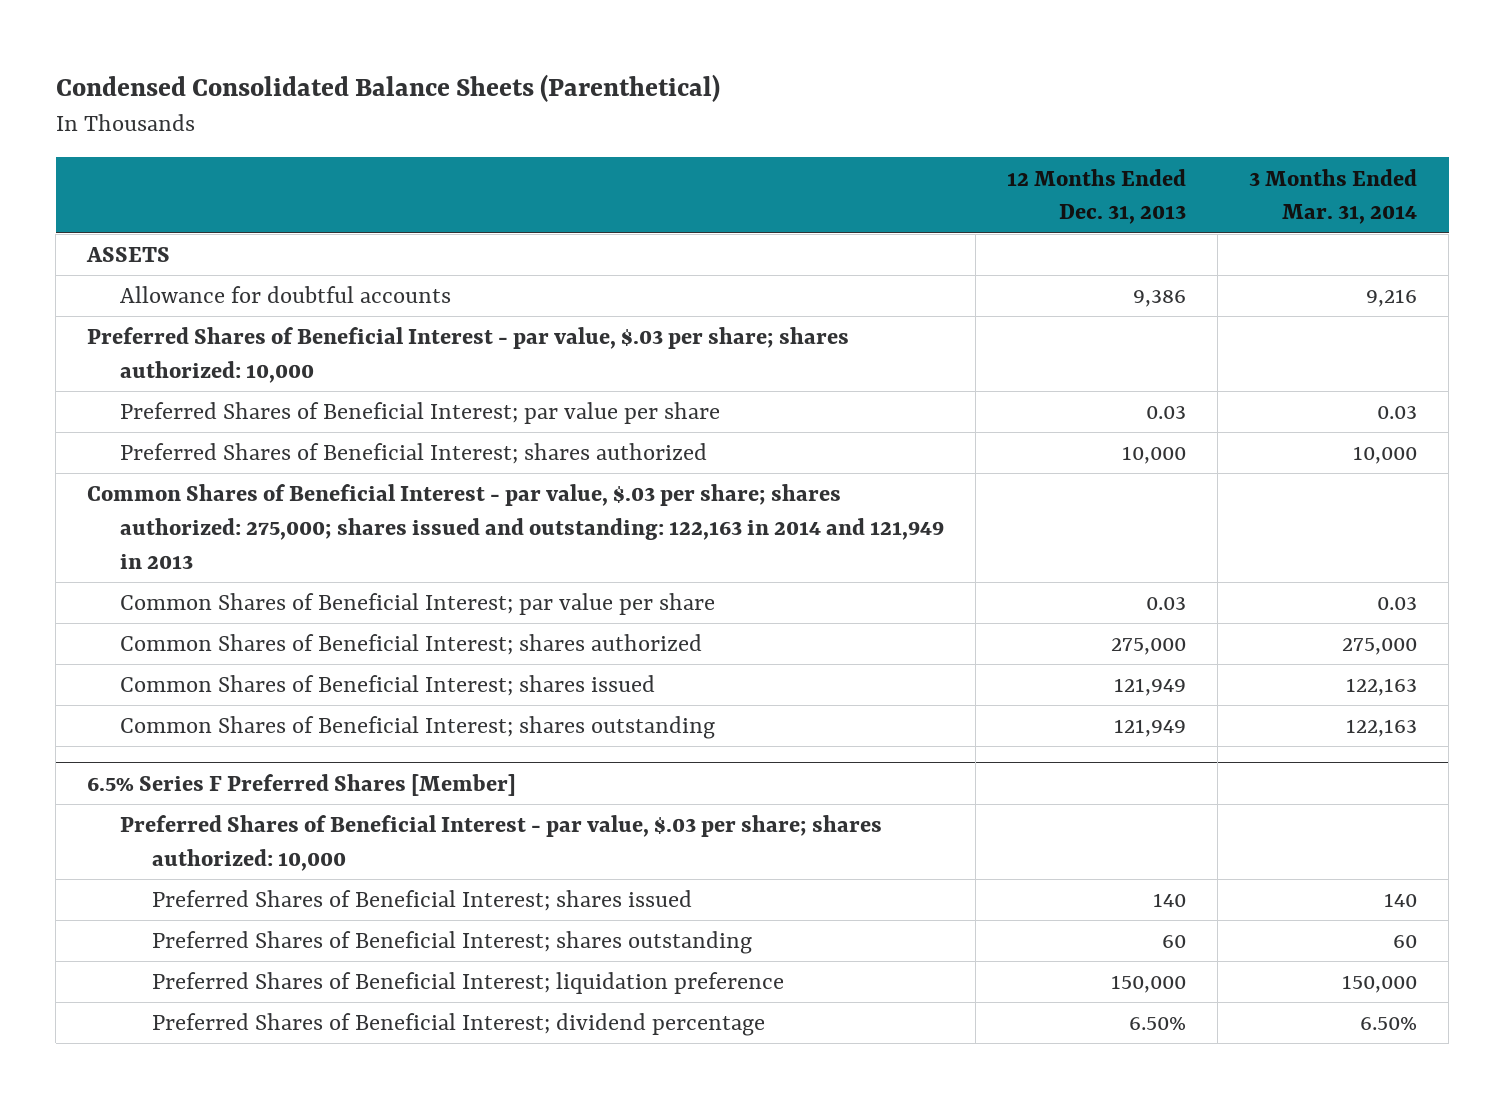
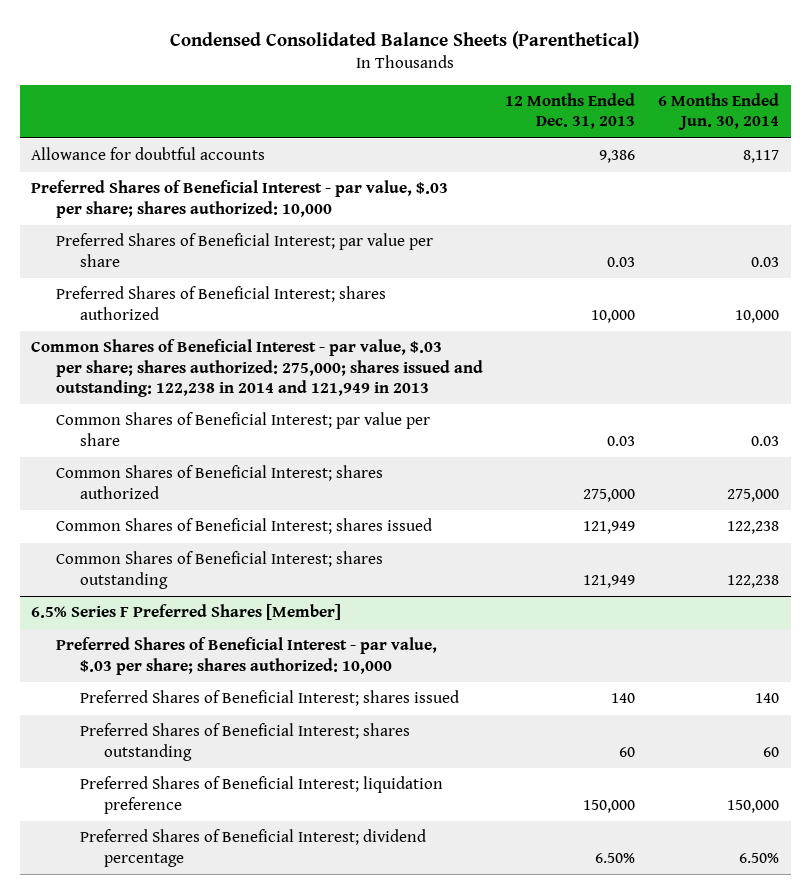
- | 12 Months Ended Dec. 31, 2013 | 3 Months Ended Mar. 31, 2014
+ | 12 Months Ended Dec. 31, 2013 | 6 Months Ended Jun. 30, 2014
- ASSETS
- Common Shares of Beneficial Interest - par value, $.03 per share; shares authorized: 275,000; shares issued and outstanding: 122,163 in 2014 and 121,949 in 2013
+ Common Shares of Beneficial Interest - par value, $.03 per share; shares authorized: 275,000; shares issued and outstanding: 122,238 in 2014 and 121,949 in 2013

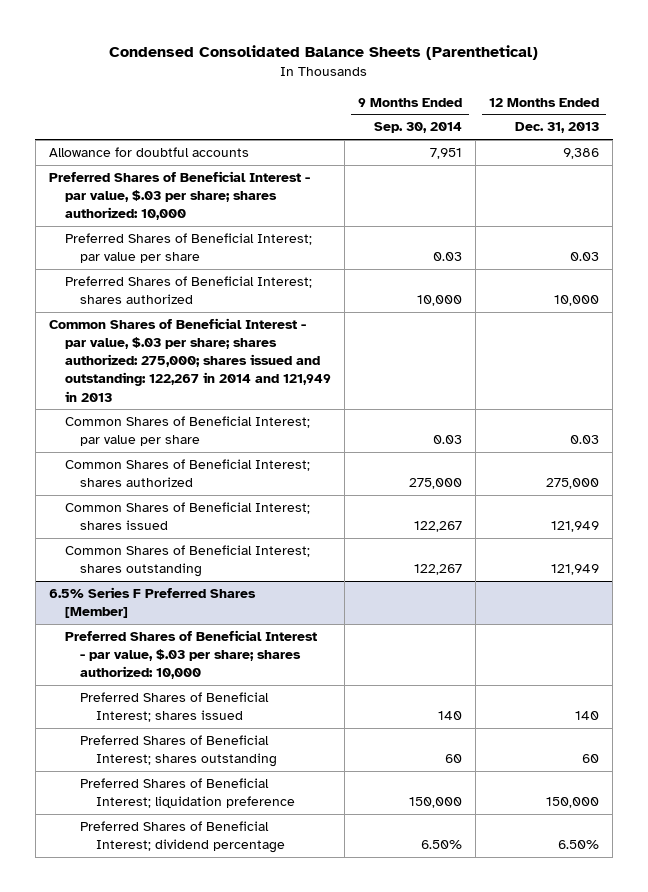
- | 12 Months Ended Dec. 31, 2013 | 6 Months Ended Jun. 30, 2014
+ | 9 Months Ended Sep. 30, 2014 | 12 Months Ended Dec. 31, 2013
- Common Shares of Beneficial Interest - par value, $.03 per share; shares authorized: 275,000; shares issued and outstanding: 122,238 in 2014 and 121,949 in 2013
+ Common Shares of Beneficial Interest - par value, $.03 per share; shares authorized: 275,000; shares issued and outstanding: 122,267 in 2014 and 121,949 in 2013

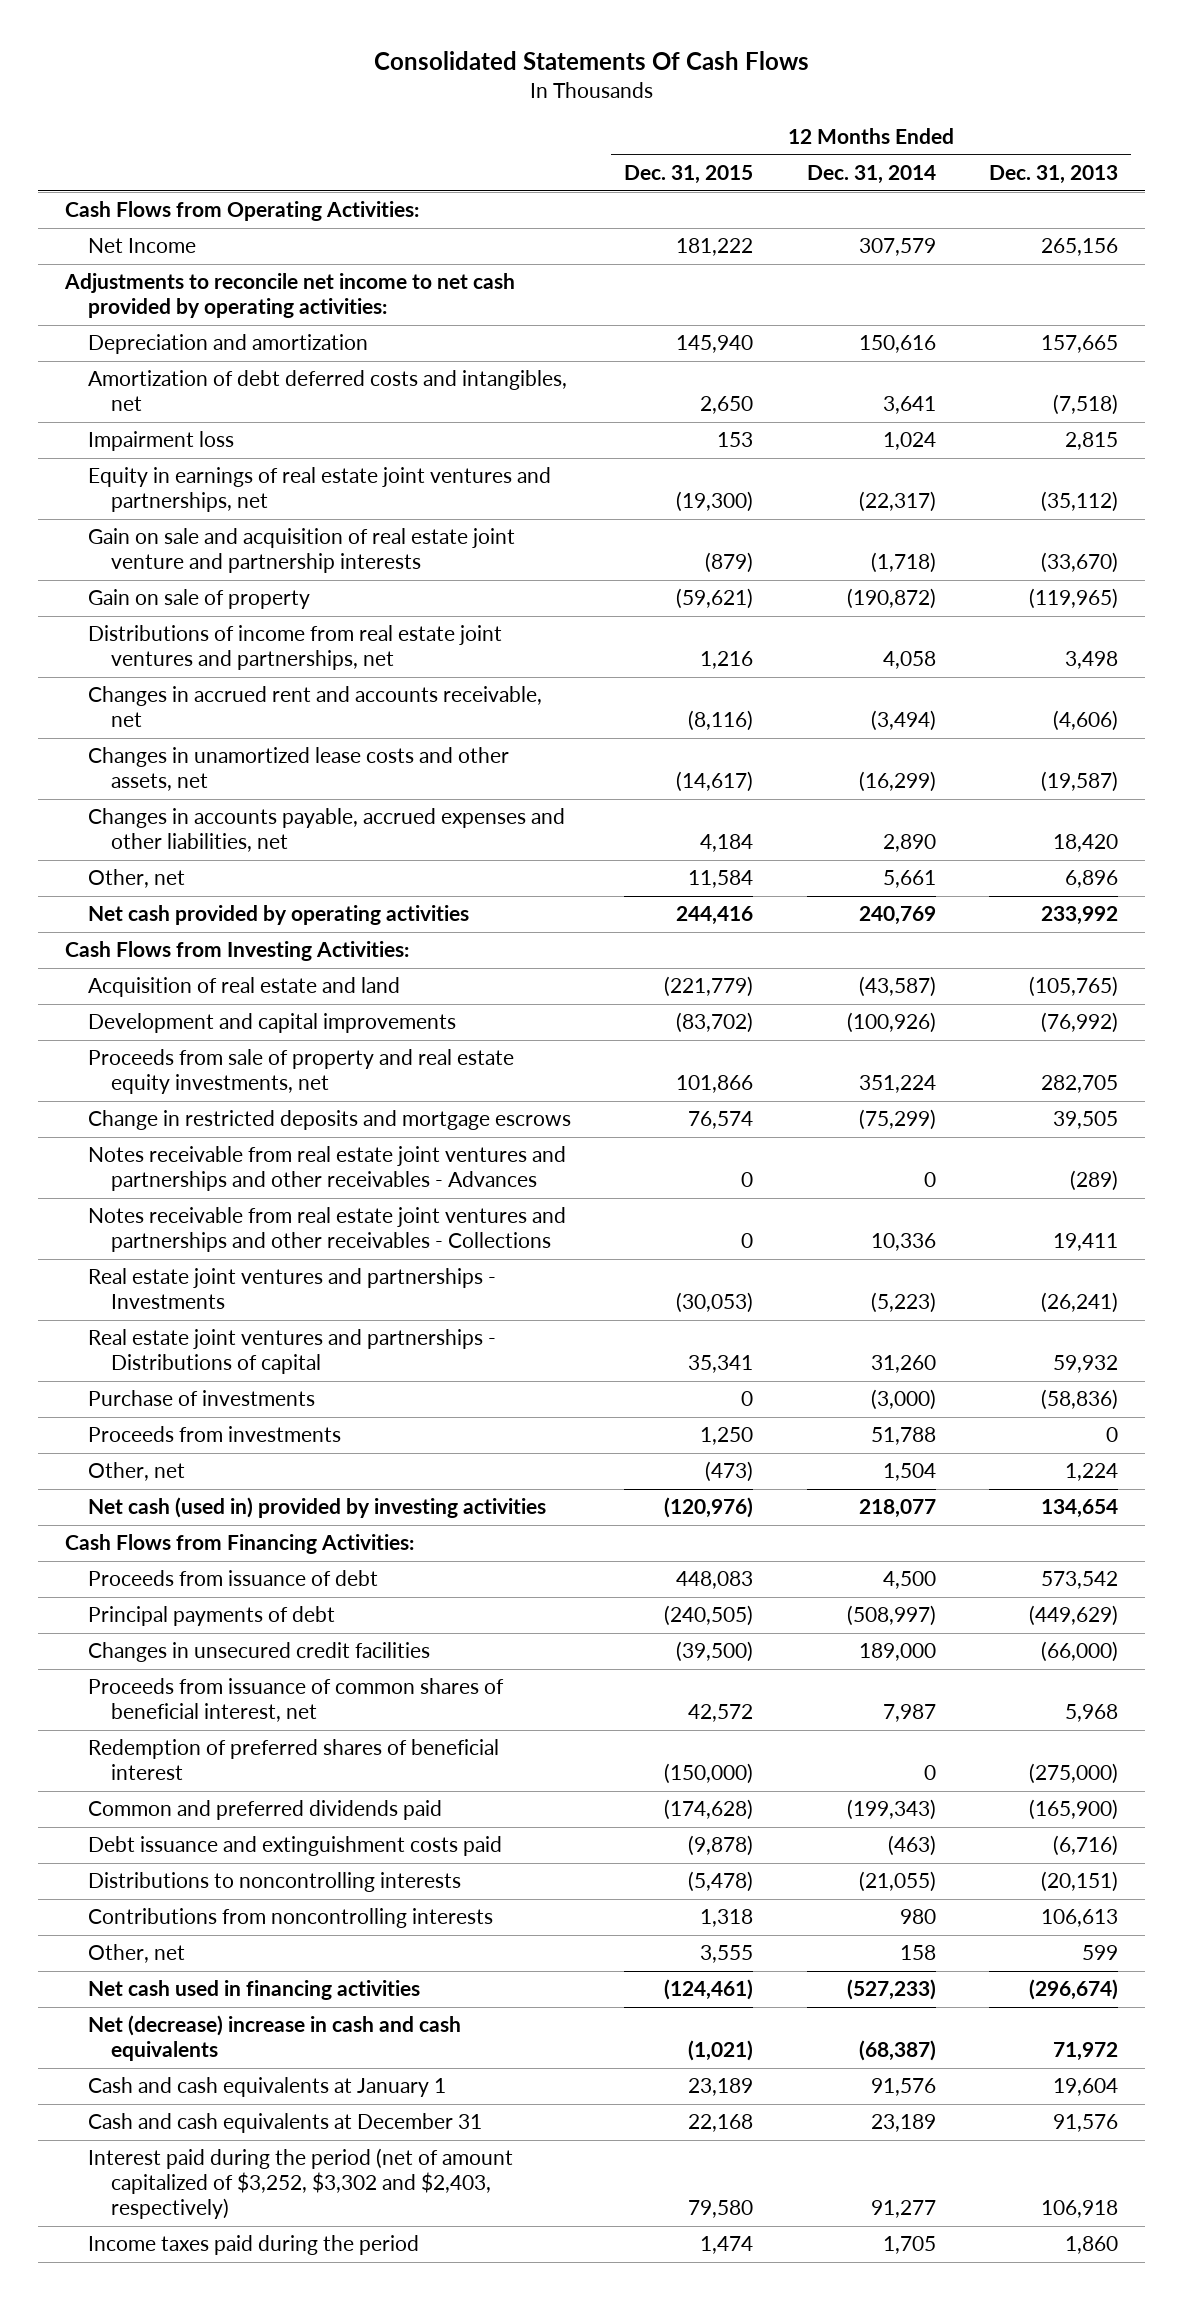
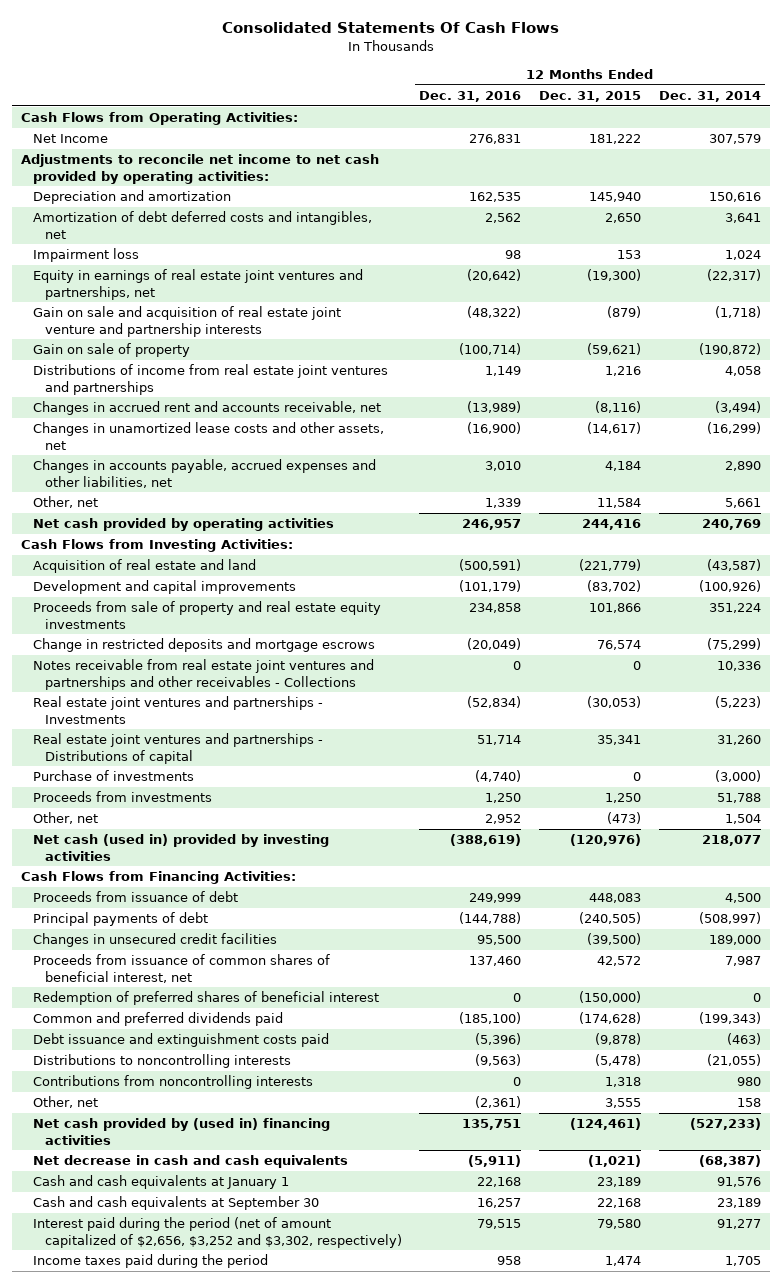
- | 12 Months Ended Dec. 31, 2015 | 12 Months Ended Dec. 31, 2014 | 12 Months Ended Dec. 31, 2013
+ | 12 Months Ended Dec. 31, 2016 | 12 Months Ended Dec. 31, 2015 | 12 Months Ended Dec. 31, 2014
- Distributions of income from real estate joint ventures and partnerships, net | 1,216 | 4,058 | 3,498
+ Distributions of income from real estate joint ventures and partnerships | 1,149 | 1,216 | 4,058
- Proceeds from sale of property and real estate equity investments, net | 101,866 | 351,224 | 282,705
+ Proceeds from sale of property and real estate equity investments | 234,858 | 101,866 | 351,224
- Notes receivable from real estate joint ventures and partnerships and other receivables - Advances | 0 | 0 | (289)
- Net cash used in financing activities | (124,461) | (527,233) | (296,674)
- Net (decrease) increase in cash and cash equivalents | (1,021) | (68,387) | 71,972
+ Net cash provided by (used in) financing activities | 135,751 | (124,461) | (527,233)
+ Net decrease in cash and cash equivalents | (5,911) | (1,021) | (68,387)
- Cash and cash equivalents at December 31 | 22,168 | 23,189 | 91,576
- Interest paid during the period (net of amount capitalized of $3,252, $3,302 and $2,403, respectively) | 79,580 | 91,277 | 106,918
+ Cash and cash equivalents at September 30 | 16,257 | 22,168 | 23,189
+ Interest paid during the period (net of amount capitalized of $2,656, $3,252 and $3,302, respectively) | 79,515 | 79,580 | 91,277

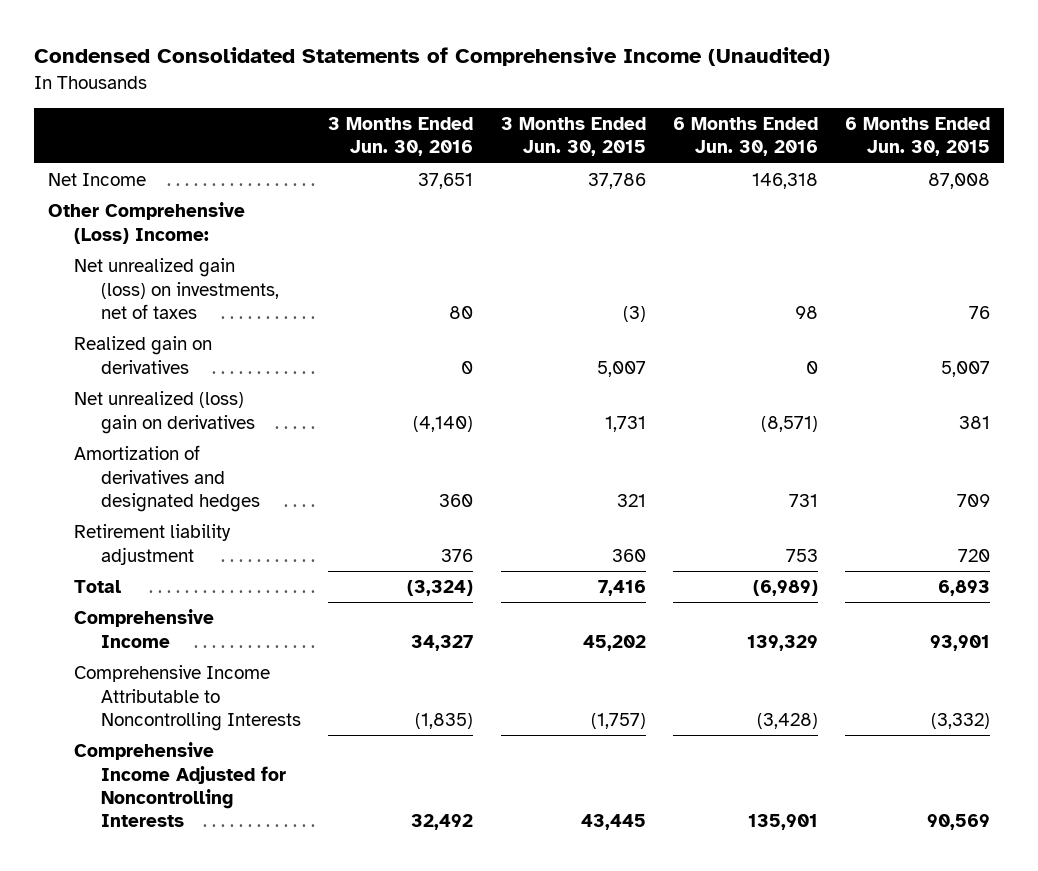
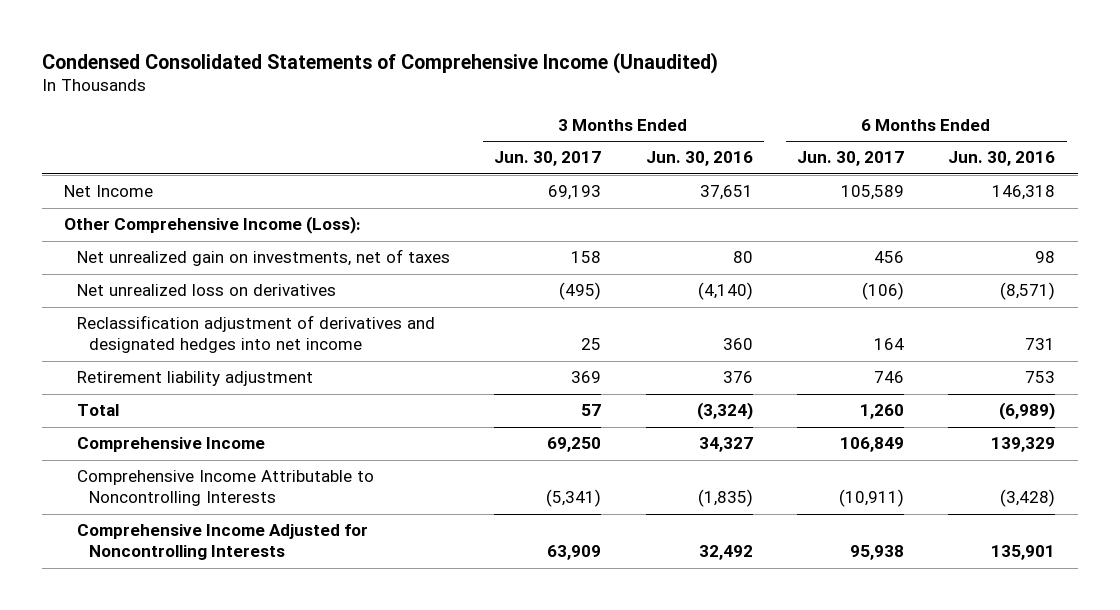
- | 3 Months Ended Jun. 30, 2016 | 3 Months Ended Jun. 30, 2015 | 6 Months Ended Jun. 30, 2016 | 6 Months Ended Jun. 30, 2015
+ | 3 Months Ended Jun. 30, 2017 | 3 Months Ended Jun. 30, 2016 | 6 Months Ended Jun. 30, 2017 | 6 Months Ended Jun. 30, 2016
- Other Comprehensive (Loss) Income:
- Net unrealized gain (loss) on investments, net of taxes | 80 | (3) | 98 | 76
- Realized gain on derivatives | 0 | 5,007 | 0 | 5,007
- Net unrealized (loss) gain on derivatives | (4,140) | 1,731 | (8,571) | 381
- Amortization of derivatives and designated hedges | 360 | 321 | 731 | 709
+ Other Comprehensive Income (Loss):
+ Net unrealized gain on investments, net of taxes | 158 | 80 | 456 | 98
+ Net unrealized loss on derivatives | (495) | (4,140) | (106) | (8,571)
+ Reclassification adjustment of derivatives and designated hedges into net income | 25 | 360 | 164 | 731

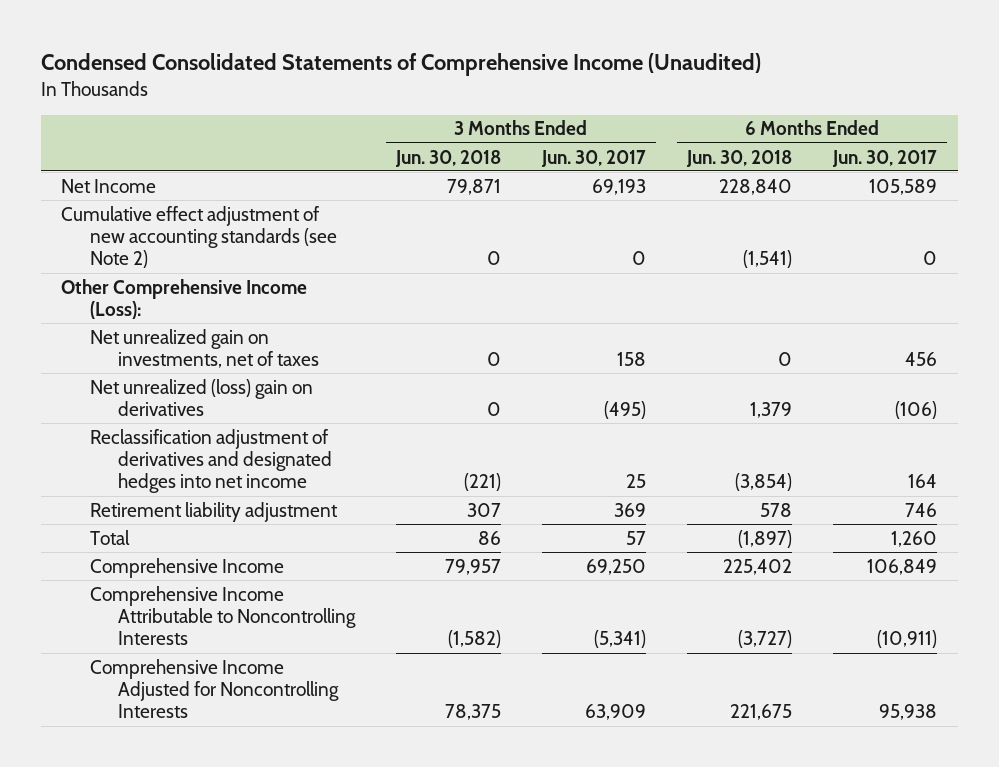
- | 3 Months Ended Jun. 30, 2017 | 3 Months Ended Jun. 30, 2016 | 6 Months Ended Jun. 30, 2017 | 6 Months Ended Jun. 30, 2016
+ | 3 Months Ended Jun. 30, 2018 | 3 Months Ended Jun. 30, 2017 | 6 Months Ended Jun. 30, 2018 | 6 Months Ended Jun. 30, 2017
+ Cumulative effect adjustment of new accounting standards (see Note 2) | 0 | 0 | (1,541) | 0
- Net unrealized loss on derivatives | (495) | (4,140) | (106) | (8,571)
+ Net unrealized (loss) gain on derivatives | 0 | (495) | 1,379 | (106)

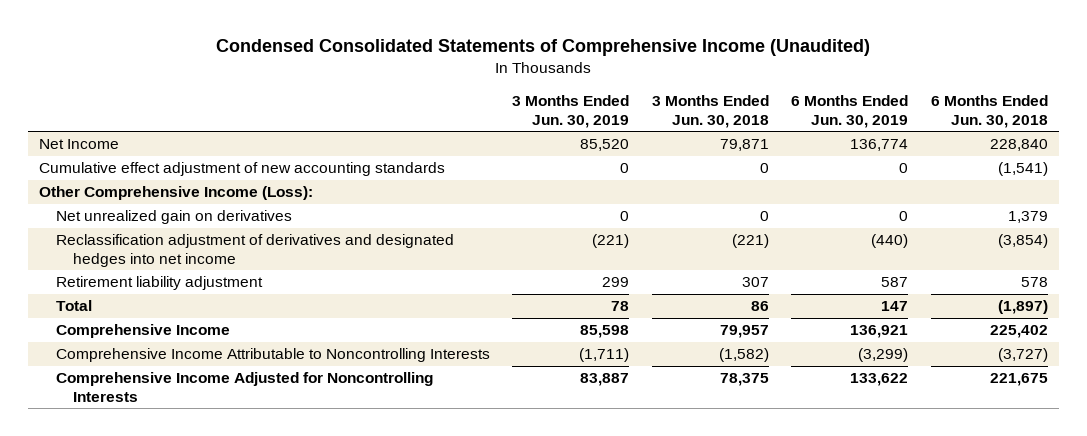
- | 3 Months Ended Jun. 30, 2018 | 3 Months Ended Jun. 30, 2017 | 6 Months Ended Jun. 30, 2018 | 6 Months Ended Jun. 30, 2017
+ | 3 Months Ended Jun. 30, 2019 | 3 Months Ended Jun. 30, 2018 | 6 Months Ended Jun. 30, 2019 | 6 Months Ended Jun. 30, 2018
- Cumulative effect adjustment of new accounting standards (see Note 2) | 0 | 0 | (1,541) | 0
+ Cumulative effect adjustment of new accounting standards | 0 | 0 | 0 | (1,541)
- Net unrealized gain on investments, net of taxes | 0 | 158 | 0 | 456
- Net unrealized (loss) gain on derivatives | 0 | (495) | 1,379 | (106)
+ Net unrealized gain on derivatives | 0 | 0 | 0 | 1,379

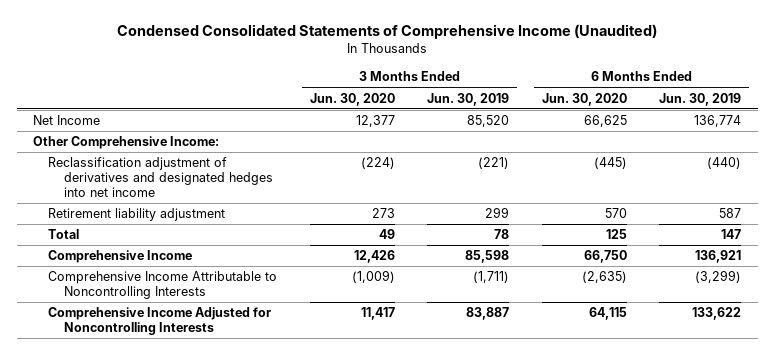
- | 3 Months Ended Jun. 30, 2019 | 3 Months Ended Jun. 30, 2018 | 6 Months Ended Jun. 30, 2019 | 6 Months Ended Jun. 30, 2018
+ | 3 Months Ended Jun. 30, 2020 | 3 Months Ended Jun. 30, 2019 | 6 Months Ended Jun. 30, 2020 | 6 Months Ended Jun. 30, 2019
- Cumulative effect adjustment of new accounting standards | 0 | 0 | 0 | (1,541)
- Other Comprehensive Income (Loss):
- Net unrealized gain on derivatives | 0 | 0 | 0 | 1,379
+ Other Comprehensive Income:

